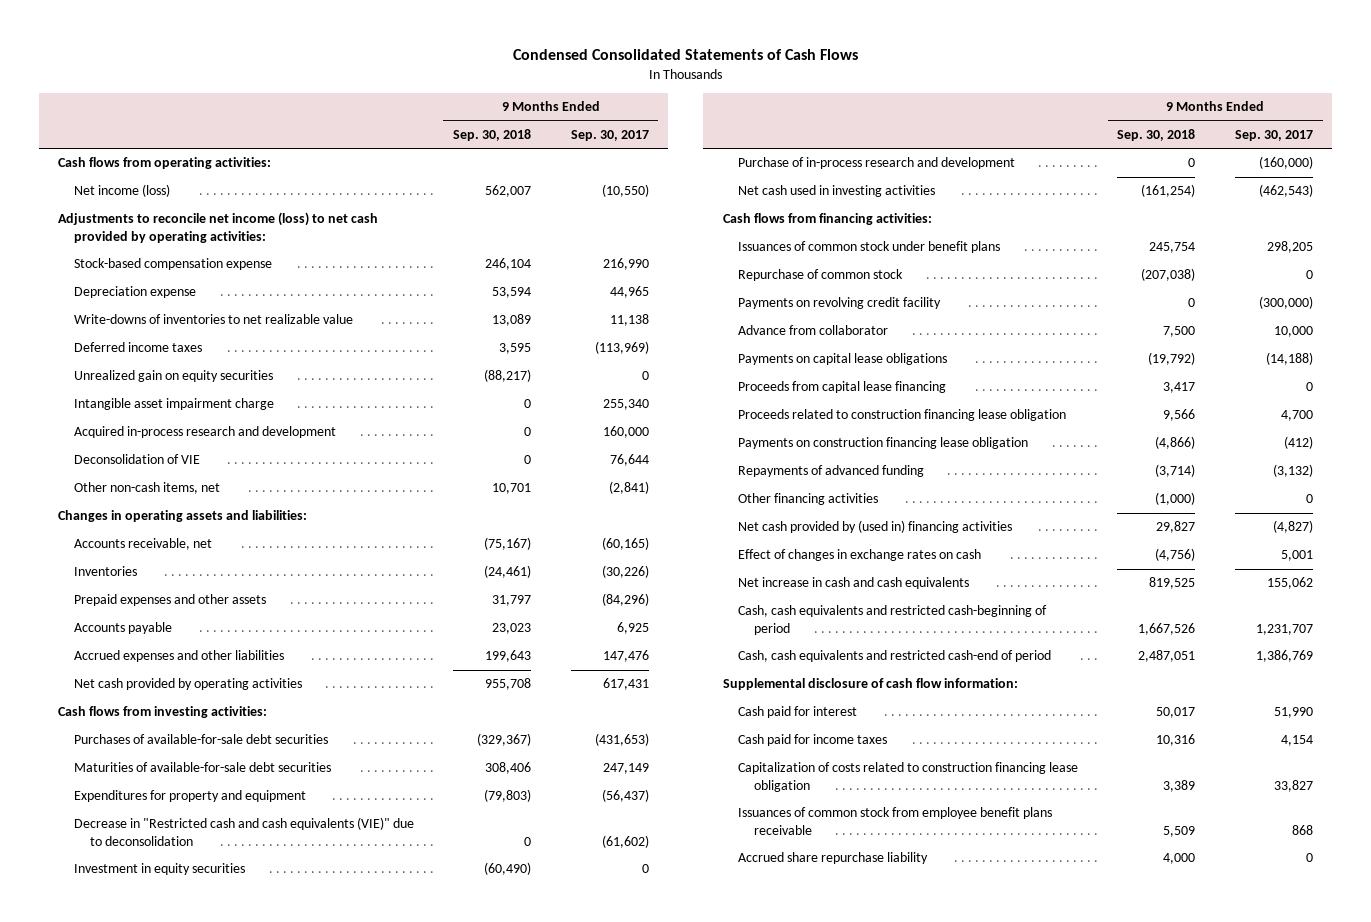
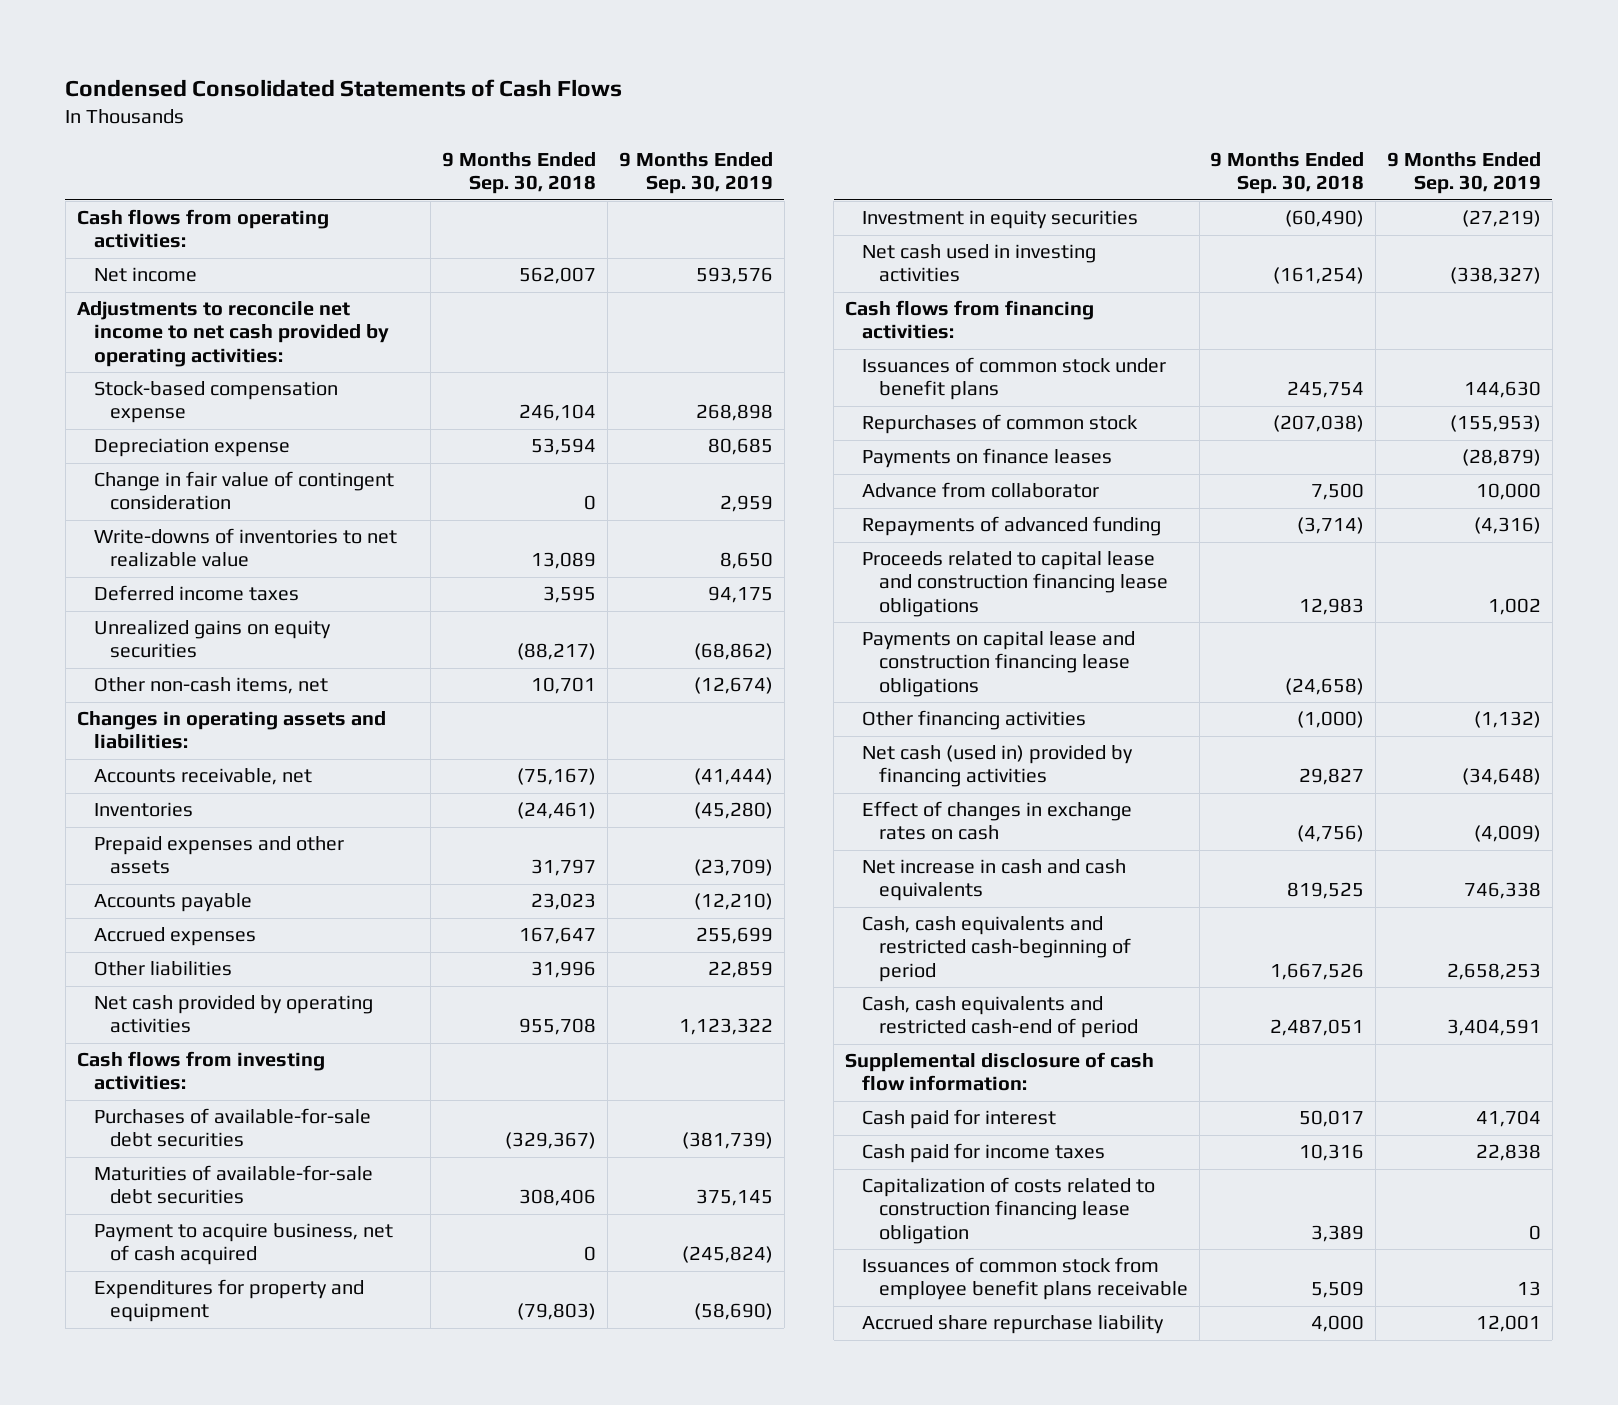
- | 9 Months Ended Sep. 30, 2018 | 9 Months Ended Sep. 30, 2017
+ | 9 Months Ended Sep. 30, 2018 | 9 Months Ended Sep. 30, 2019
- Net income (loss) | 562,007 | (10,550)
- Adjustments to reconcile net income (loss) to net cash provided by operating activities:
+ Net income | 562,007 | 593,576
+ Adjustments to reconcile net income to net cash provided by operating activities:
+ Change in fair value of contingent consideration | 0 | 2,959
- Unrealized gain on equity securities | (88,217) | 0
- Intangible asset impairment charge | 0 | 255,340
- Acquired in-process research and development | 0 | 160,000
- Deconsolidation of VIE | 0 | 76,644
+ Unrealized gains on equity securities | (88,217) | (68,862)
- Accrued expenses and other liabilities | 199,643 | 147,476
+ Accrued expenses | 167,647 | 255,699
+ Other liabilities | 31,996 | 22,859
+ Payment to acquire business, net of cash acquired | 0 | (245,824)
- Decrease in "Restricted cash and cash equivalents (VIE)" due to deconsolidation | 0 | (61,602)
- Purchase of in-process research and development | 0 | (160,000)
- Repurchase of common stock | (207,038) | 0
- Payments on revolving credit facility | 0 | (300,000)
+ Repurchases of common stock | (207,038) | (155,953)
+ Payments on finance leases | | (28,879)
- Payments on capital lease obligations | (19,792) | (14,188)
- Proceeds from capital lease financing | 3,417 | 0
- Proceeds related to construction financing lease obligation | 9,566 | 4,700
- Payments on construction financing lease obligation | (4,866) | (412)
+ Proceeds related to capital lease and construction financing lease obligations | 12,983 | 1,002
+ Payments on capital lease and construction financing lease obligations | (24,658) |
- Net cash provided by (used in) financing activities | 29,827 | (4,827)
+ Net cash (used in) provided by financing activities | 29,827 | (34,648)

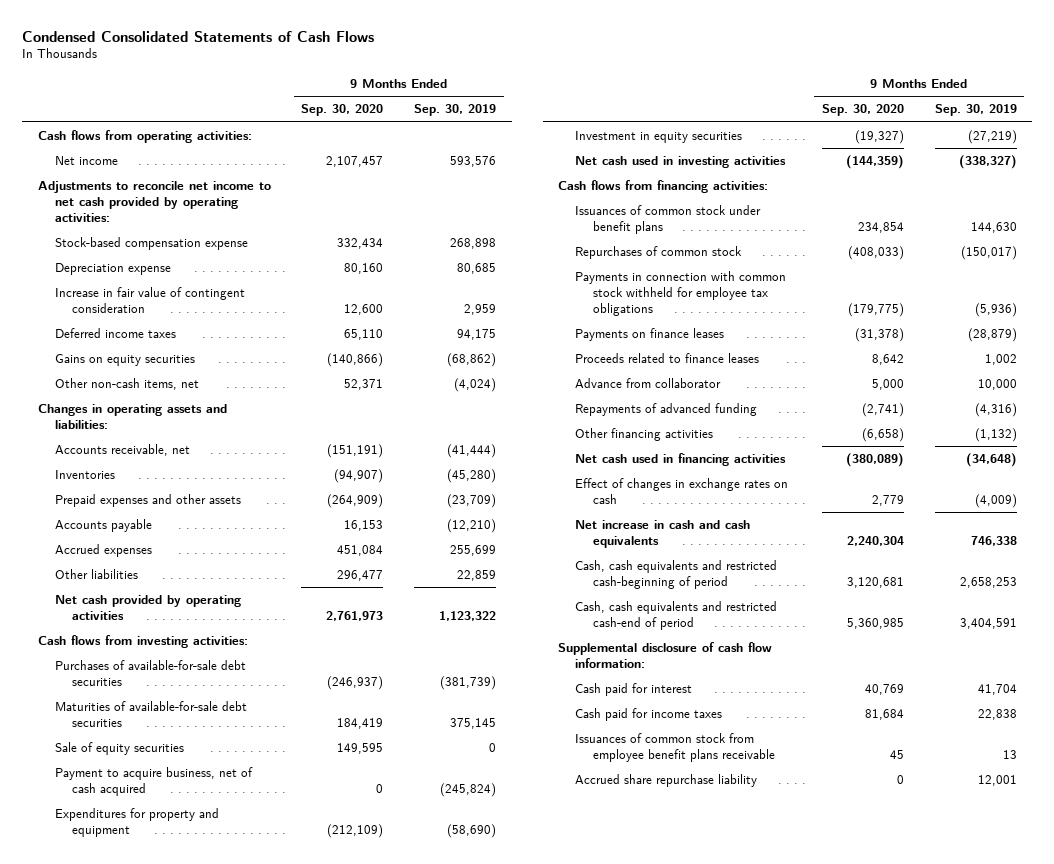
- | 9 Months Ended Sep. 30, 2018 | 9 Months Ended Sep. 30, 2019
+ | 9 Months Ended Sep. 30, 2020 | 9 Months Ended Sep. 30, 2019
- Change in fair value of contingent consideration | 0 | 2,959
- Write-downs of inventories to net realizable value | 13,089 | 8,650
+ Increase in fair value of contingent consideration | 12,600 | 2,959
- Unrealized gains on equity securities | (88,217) | (68,862)
- Other non-cash items, net | 10,701 | (12,674)
+ Gains on equity securities | (140,866) | (68,862)
+ Other non-cash items, net | 52,371 | (4,024)
+ Sale of equity securities | 149,595 | 0
- Repurchases of common stock | (207,038) | (155,953)
+ Repurchases of common stock | (408,033) | (150,017)
+ Payments in connection with common stock withheld for employee tax obligations | (179,775) | (5,936)
+ Proceeds related to finance leases | 8,642 | 1,002
- Proceeds related to capital lease and construction financing lease obligations | 12,983 | 1,002
- Payments on capital lease and construction financing lease obligations | (24,658) |
- Net cash (used in) provided by financing activities | 29,827 | (34,648)
+ Net cash used in financing activities | (380,089) | (34,648)
- Capitalization of costs related to construction financing lease obligation | 3,389 | 0

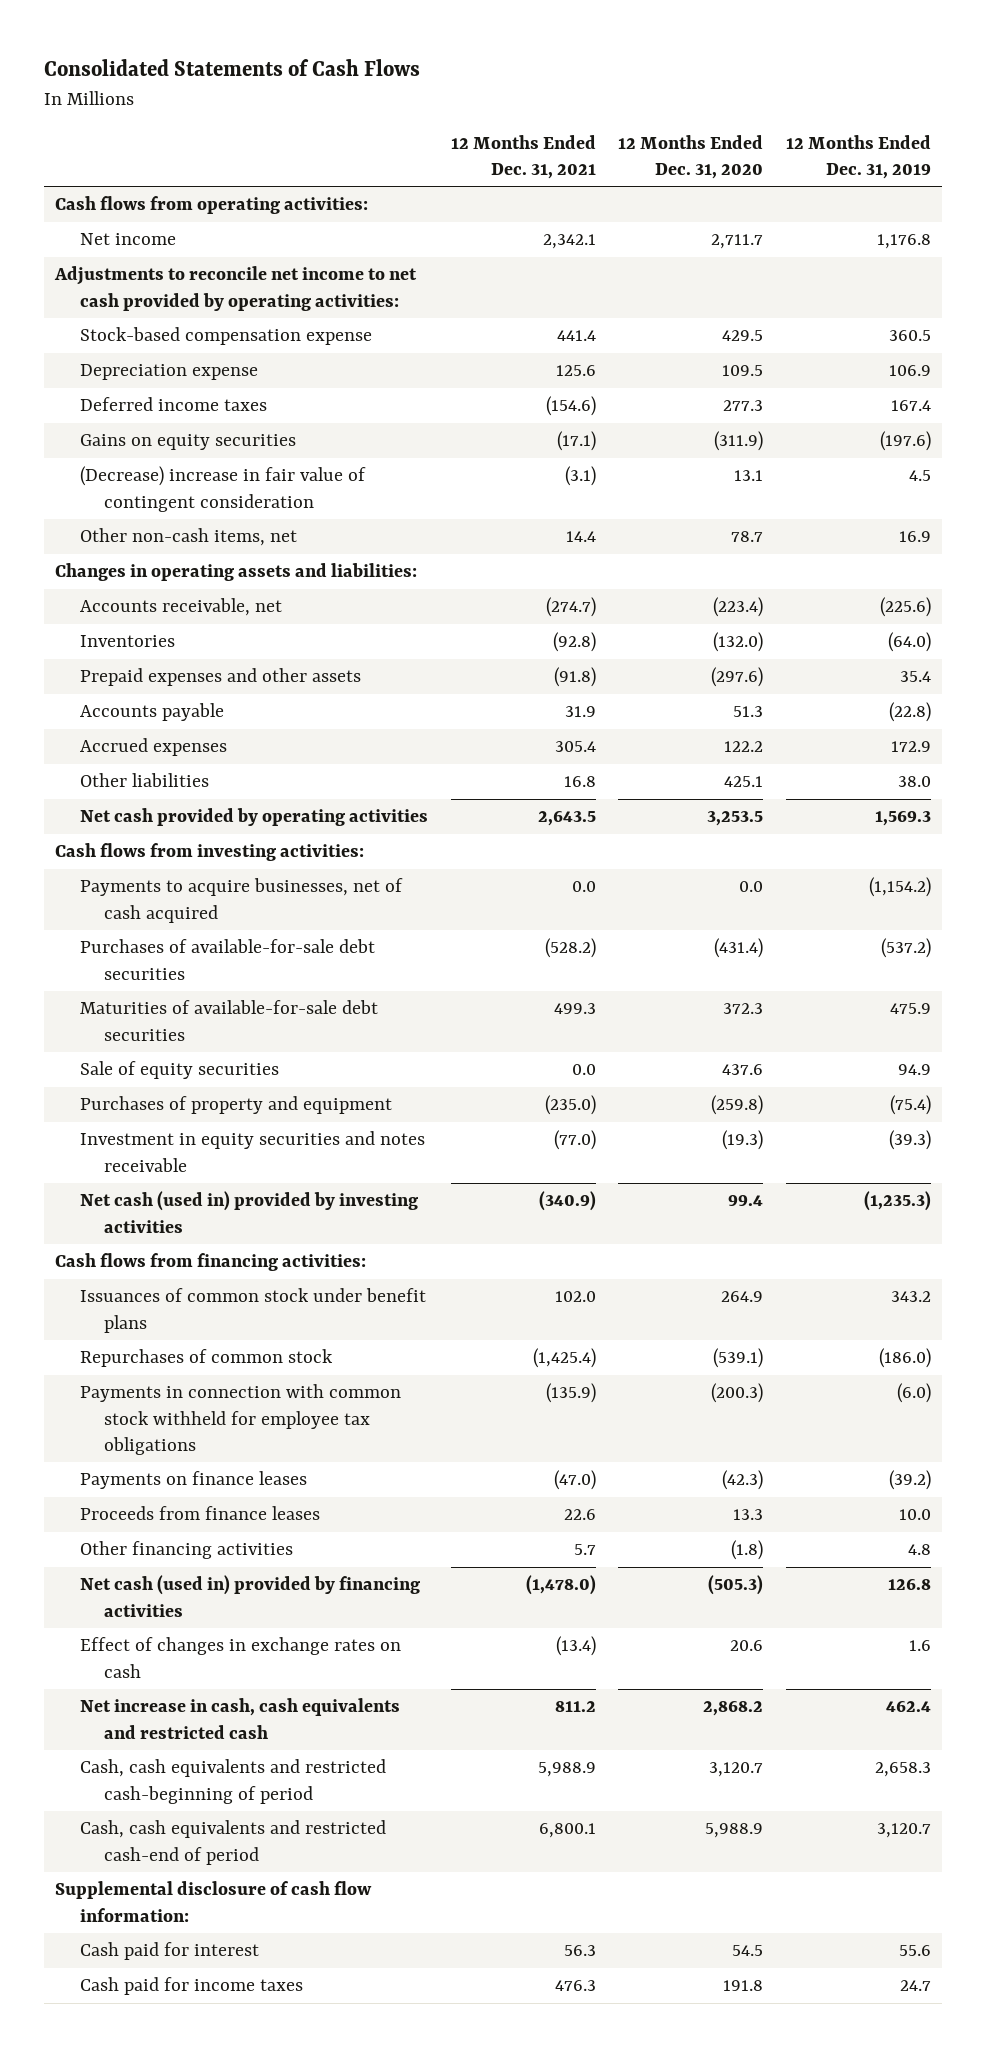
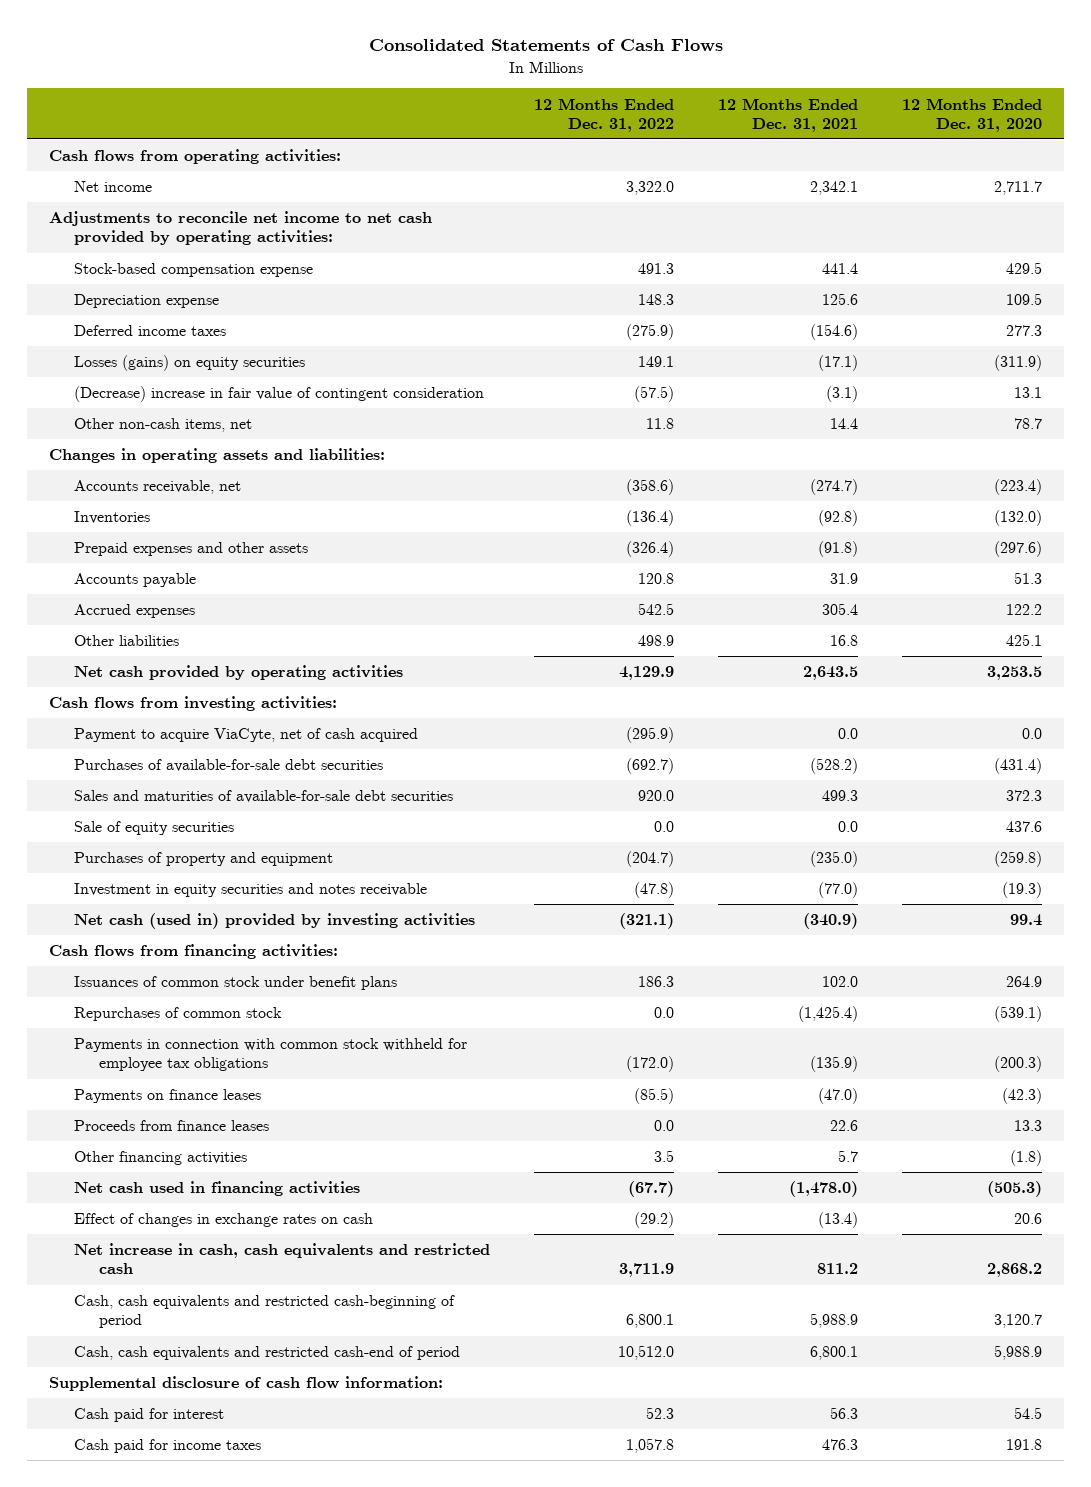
- | 12 Months Ended Dec. 31, 2021 | 12 Months Ended Dec. 31, 2020 | 12 Months Ended Dec. 31, 2019
+ | 12 Months Ended Dec. 31, 2022 | 12 Months Ended Dec. 31, 2021 | 12 Months Ended Dec. 31, 2020
- Gains on equity securities | (17.1) | (311.9) | (197.6)
+ Losses (gains) on equity securities | 149.1 | (17.1) | (311.9)
- Payments to acquire businesses, net of cash acquired | 0.0 | 0.0 | (1,154.2)
+ Payment to acquire ViaCyte, net of cash acquired | (295.9) | 0.0 | 0.0
- Maturities of available-for-sale debt securities | 499.3 | 372.3 | 475.9
+ Sales and maturities of available-for-sale debt securities | 920.0 | 499.3 | 372.3
- Net cash (used in) provided by financing activities | (1,478.0) | (505.3) | 126.8
+ Net cash used in financing activities | (67.7) | (1,478.0) | (505.3)

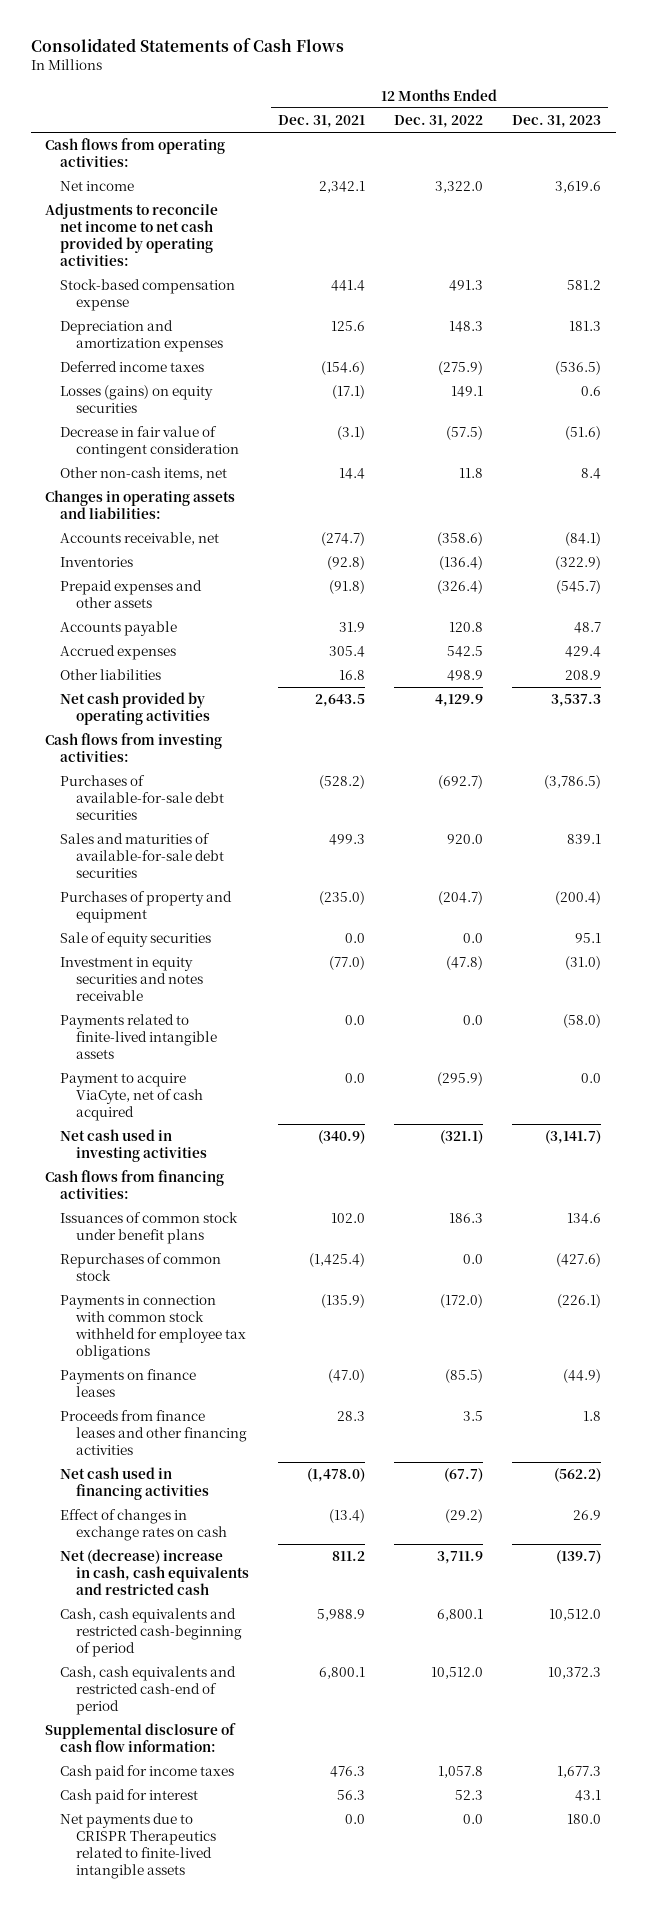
- | 12 Months Ended Dec. 31, 2022 | 12 Months Ended Dec. 31, 2021 | 12 Months Ended Dec. 31, 2020
+ | 12 Months Ended Dec. 31, 2021 | 12 Months Ended Dec. 31, 2022 | 12 Months Ended Dec. 31, 2023
- Depreciation expense | 148.3 | 125.6 | 109.5
+ Depreciation and amortization expenses | 125.6 | 148.3 | 181.3
- (Decrease) increase in fair value of contingent consideration | (57.5) | (3.1) | 13.1
+ Decrease in fair value of contingent consideration | (3.1) | (57.5) | (51.6)
moved down: Sale of equity securities | 0.0 | 0.0 | 95.1
- Net cash (used in) provided by investing activities | (321.1) | (340.9) | 99.4
+ Payments related to finite-lived intangible assets | 0.0 | 0.0 | (58.0)
moved down: Payment to acquire ViaCyte, net of cash acquired | 0.0 | (295.9) | 0.0
+ Net cash used in investing activities | (340.9) | (321.1) | (3,141.7)
- Proceeds from finance leases | 0.0 | 22.6 | 13.3
- Other financing activities | 3.5 | 5.7 | (1.8)
+ Proceeds from finance leases and other financing activities | 28.3 | 3.5 | 1.8
- Net increase in cash, cash equivalents and restricted cash | 3,711.9 | 811.2 | 2,868.2
+ Net (decrease) increase in cash, cash equivalents and restricted cash | 811.2 | 3,711.9 | (139.7)
moved down: Cash paid for interest | 56.3 | 52.3 | 43.1
+ Net payments due to CRISPR Therapeutics related to finite-lived intangible assets | 0.0 | 0.0 | 180.0

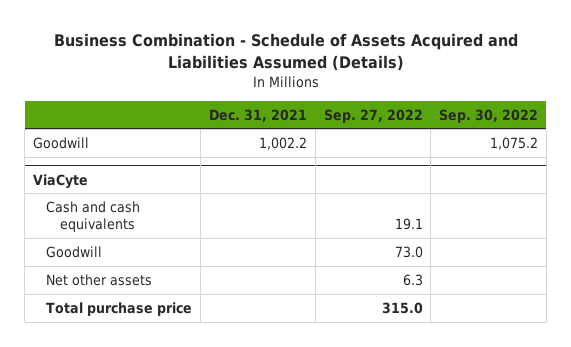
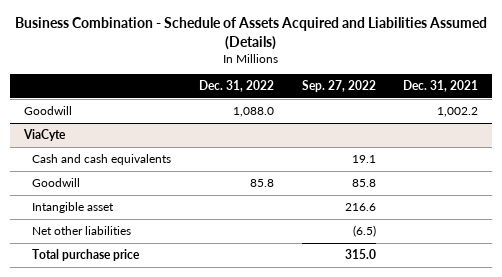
- | Dec. 31, 2021 | Sep. 27, 2022 | Sep. 30, 2022
+ | Dec. 31, 2022 | Sep. 27, 2022 | Dec. 31, 2021
@ ViaCyte
- Goodwill | | 73.0 |
- Net other assets | | 6.3 |
+ Goodwill | 85.8 | 85.8 |
+ Intangible asset | | 216.6 |
+ Net other liabilities | | (6.5) |

